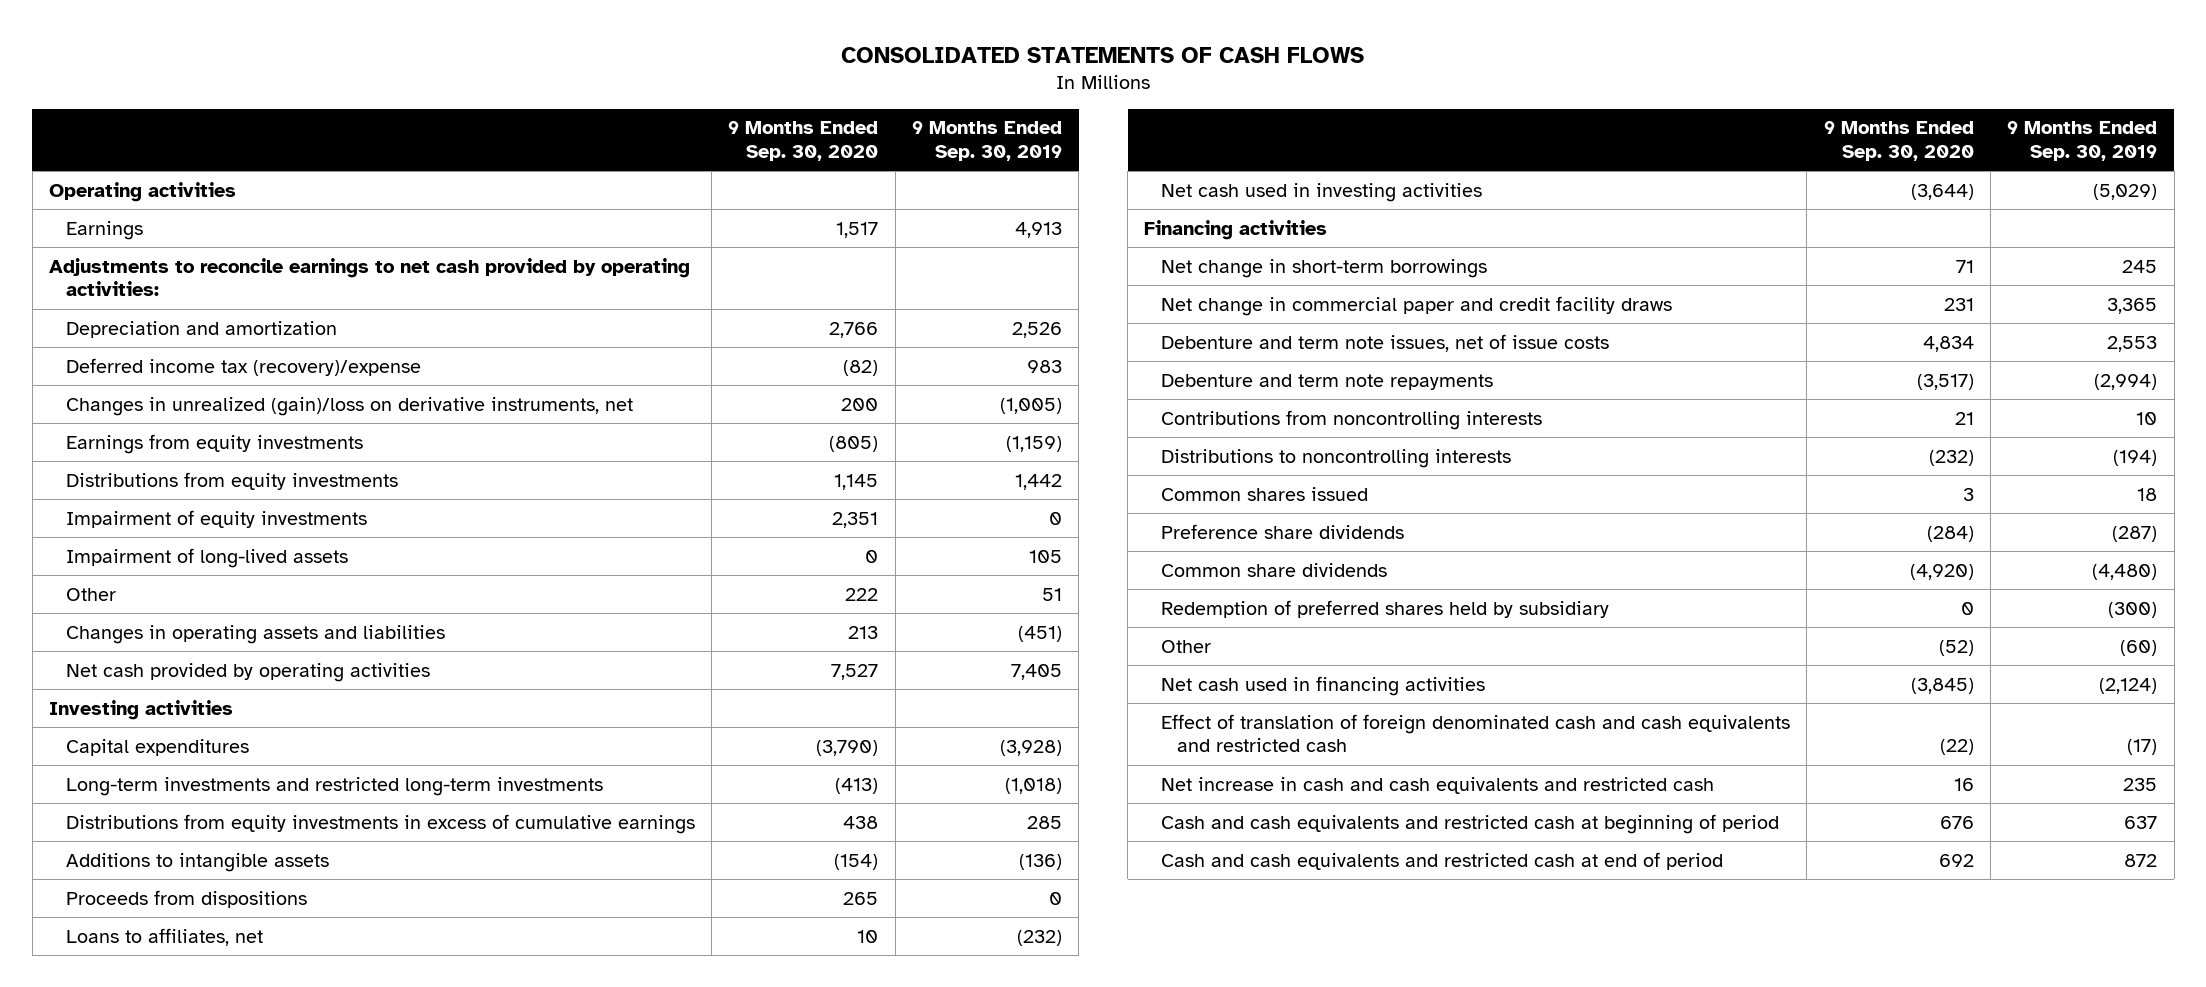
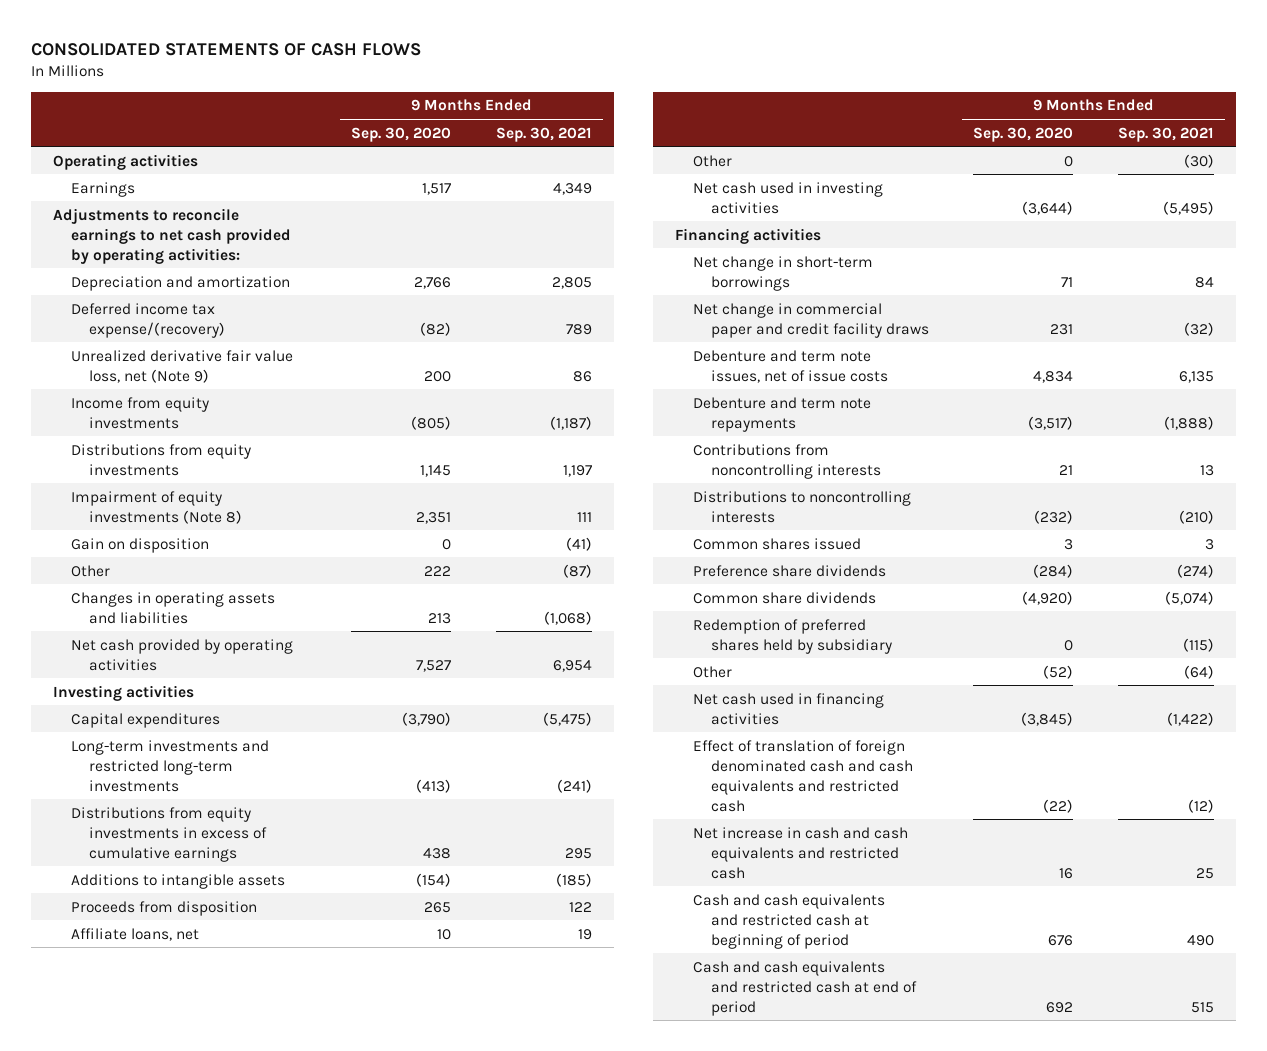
- | 9 Months Ended Sep. 30, 2020 | 9 Months Ended Sep. 30, 2019
+ | 9 Months Ended Sep. 30, 2020 | 9 Months Ended Sep. 30, 2021
- Deferred income tax (recovery)/expense | (82) | 983
- Changes in unrealized (gain)/loss on derivative instruments, net | 200 | (1,005)
- Earnings from equity investments | (805) | (1,159)
+ Deferred income tax expense/(recovery) | (82) | 789
+ Unrealized derivative fair value loss, net (Note 9) | 200 | 86
+ Income from equity investments | (805) | (1,187)
- Impairment of equity investments | 2,351 | 0
- Impairment of long-lived assets | 0 | 105
+ Impairment of equity investments (Note 8) | 2,351 | 111
+ Gain on disposition | 0 | (41)
- Proceeds from dispositions | 265 | 0
- Loans to affiliates, net | 10 | (232)
+ Proceeds from disposition | 265 | 122
+ Affiliate loans, net | 10 | 19
+ Other | 0 | (30)

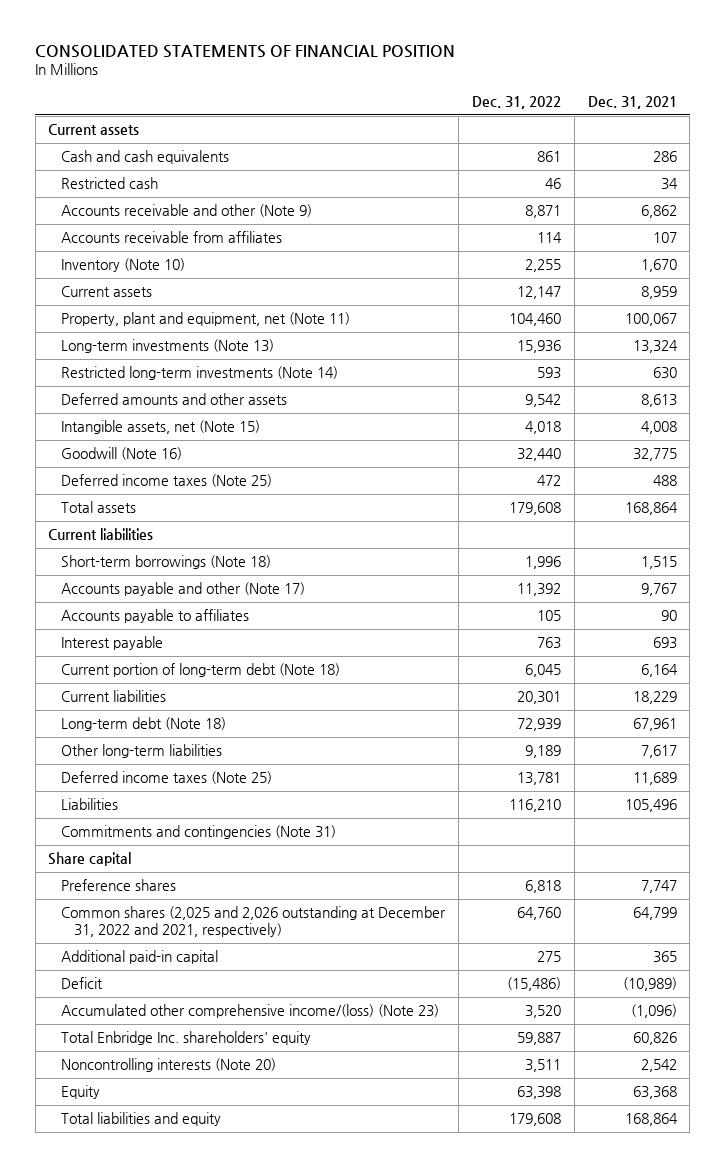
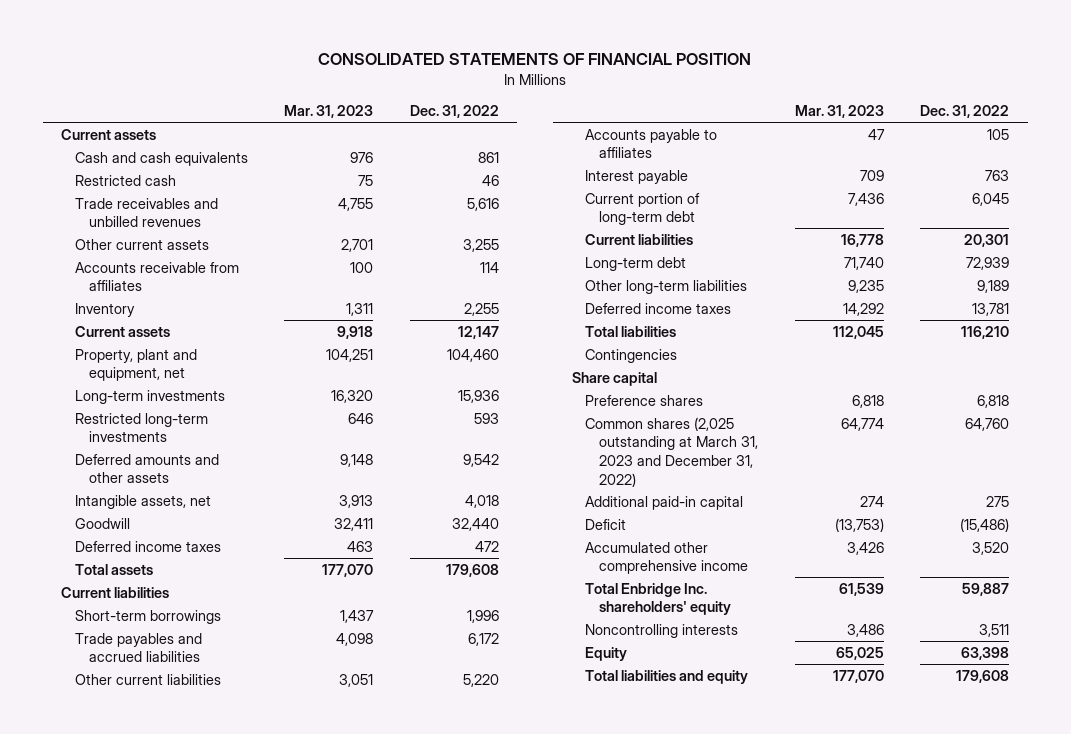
- | Dec. 31, 2022 | Dec. 31, 2021
+ | Mar. 31, 2023 | Dec. 31, 2022
- Accounts receivable and other (Note 9) | 8,871 | 6,862
+ Trade receivables and unbilled revenues | 4,755 | 5,616
+ Other current assets | 2,701 | 3,255
- Inventory (Note 10) | 2,255 | 1,670
+ Inventory | 1,311 | 2,255
- Property, plant and equipment, net (Note 11) | 104,460 | 100,067
- Long-term investments (Note 13) | 15,936 | 13,324
- Restricted long-term investments (Note 14) | 593 | 630
+ Property, plant and equipment, net | 104,251 | 104,460
+ Long-term investments | 16,320 | 15,936
+ Restricted long-term investments | 646 | 593
- Intangible assets, net (Note 15) | 4,018 | 4,008
- Goodwill (Note 16) | 32,440 | 32,775
- Deferred income taxes (Note 25) | 472 | 488
+ Intangible assets, net | 3,913 | 4,018
+ Goodwill | 32,411 | 32,440
+ Deferred income taxes | 463 | 472
- Short-term borrowings (Note 18) | 1,996 | 1,515
- Accounts payable and other (Note 17) | 11,392 | 9,767
+ Short-term borrowings | 1,437 | 1,996
+ Trade payables and accrued liabilities | 4,098 | 6,172
+ Other current liabilities | 3,051 | 5,220
- Current portion of long-term debt (Note 18) | 6,045 | 6,164
+ Current portion of long-term debt | 7,436 | 6,045
- Long-term debt (Note 18) | 72,939 | 67,961
+ Long-term debt | 71,740 | 72,939
- Deferred income taxes (Note 25) | 13,781 | 11,689
- Liabilities | 116,210 | 105,496
- Commitments and contingencies (Note 31)
+ Deferred income taxes | 14,292 | 13,781
+ Total liabilities | 112,045 | 116,210
+ Contingencies
- Common shares (2,025 and 2,026 outstanding at December 31, 2022 and 2021, respectively) | 64,760 | 64,799
+ Common shares (2,025 outstanding at March 31, 2023 and December 31, 2022) | 64,774 | 64,760
- Accumulated other comprehensive income/(loss) (Note 23) | 3,520 | (1,096)
+ Accumulated other comprehensive income | 3,426 | 3,520
- Noncontrolling interests (Note 20) | 3,511 | 2,542
+ Noncontrolling interests | 3,486 | 3,511

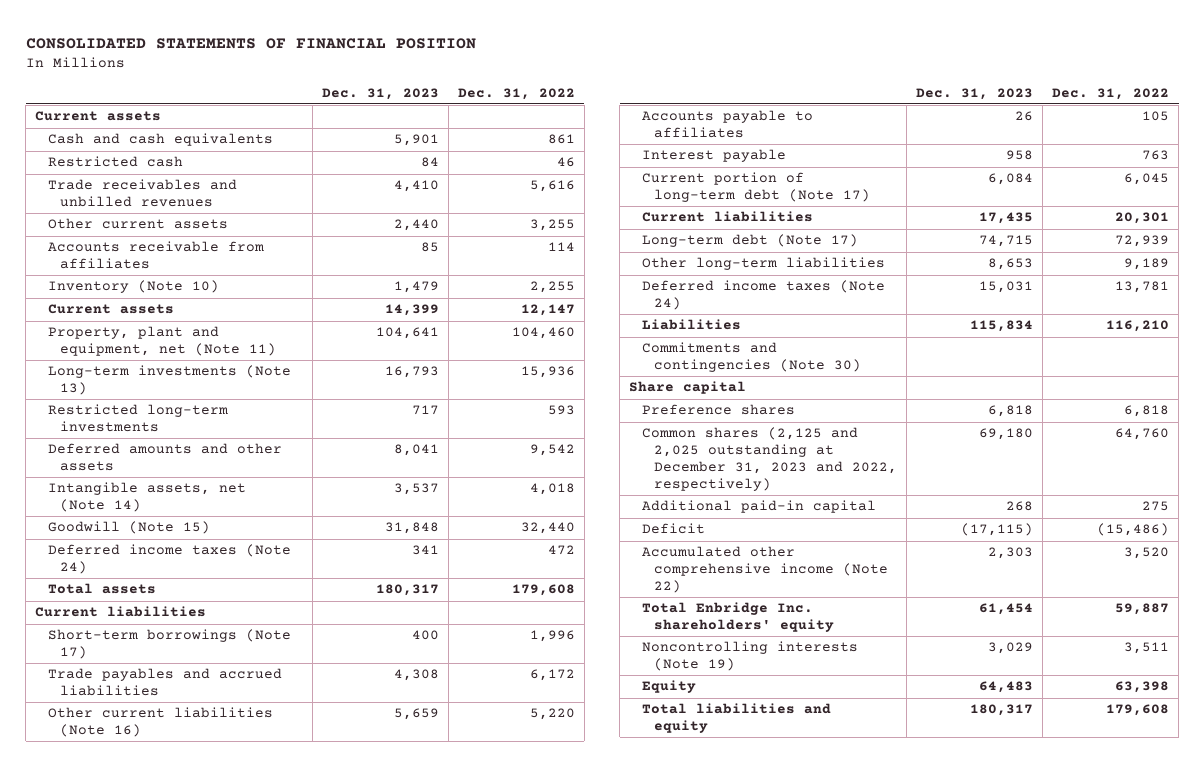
- | Mar. 31, 2023 | Dec. 31, 2022
+ | Dec. 31, 2023 | Dec. 31, 2022
- Inventory | 1,311 | 2,255
+ Inventory (Note 10) | 1,479 | 2,255
- Property, plant and equipment, net | 104,251 | 104,460
- Long-term investments | 16,320 | 15,936
+ Property, plant and equipment, net (Note 11) | 104,641 | 104,460
+ Long-term investments (Note 13) | 16,793 | 15,936
- Intangible assets, net | 3,913 | 4,018
- Goodwill | 32,411 | 32,440
- Deferred income taxes | 463 | 472
+ Intangible assets, net (Note 14) | 3,537 | 4,018
+ Goodwill (Note 15) | 31,848 | 32,440
+ Deferred income taxes (Note 24) | 341 | 472
- Short-term borrowings | 1,437 | 1,996
+ Short-term borrowings (Note 17) | 400 | 1,996
- Other current liabilities | 3,051 | 5,220
+ Other current liabilities (Note 16) | 5,659 | 5,220
- Current portion of long-term debt | 7,436 | 6,045
+ Current portion of long-term debt (Note 17) | 6,084 | 6,045
- Long-term debt | 71,740 | 72,939
+ Long-term debt (Note 17) | 74,715 | 72,939
- Deferred income taxes | 14,292 | 13,781
- Total liabilities | 112,045 | 116,210
- Contingencies
+ Deferred income taxes (Note 24) | 15,031 | 13,781
+ Liabilities | 115,834 | 116,210
+ Commitments and contingencies (Note 30)
- Common shares (2,025 outstanding at March 31, 2023 and December 31, 2022) | 64,774 | 64,760
+ Common shares (2,125 and 2,025 outstanding at December 31, 2023 and 2022, respectively) | 69,180 | 64,760
- Accumulated other comprehensive income | 3,426 | 3,520
+ Accumulated other comprehensive income (Note 22) | 2,303 | 3,520
- Noncontrolling interests | 3,486 | 3,511
+ Noncontrolling interests (Note 19) | 3,029 | 3,511

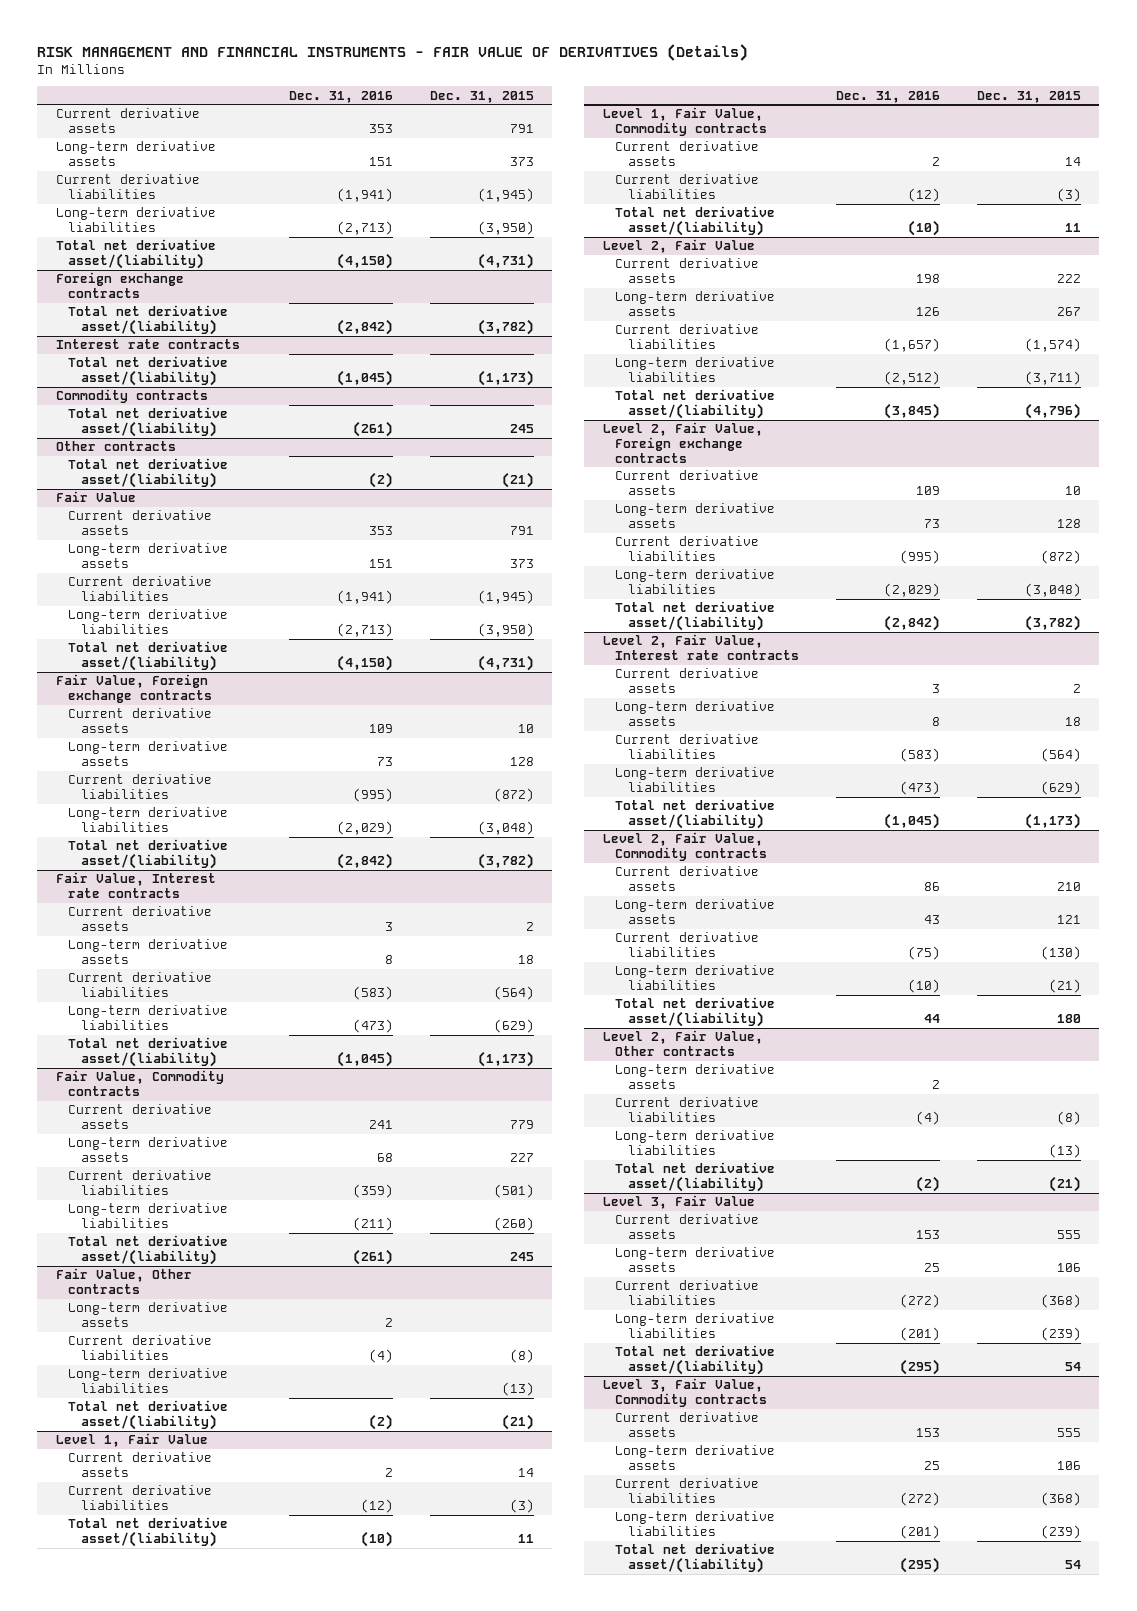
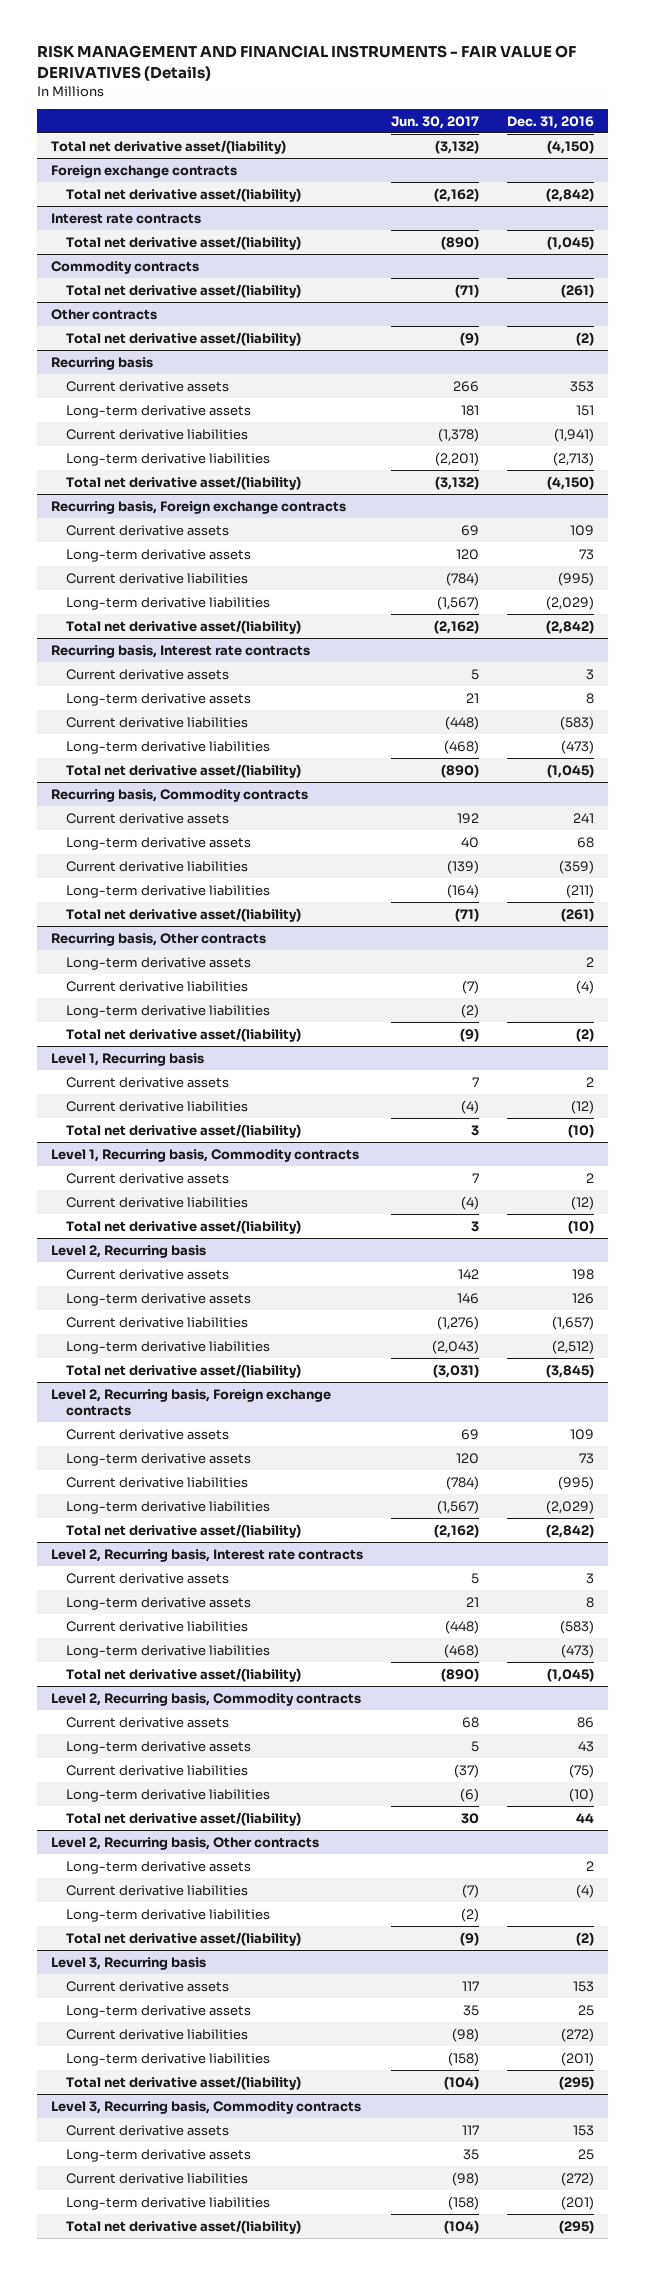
- | Dec. 31, 2016 | Dec. 31, 2015
+ | Jun. 30, 2017 | Dec. 31, 2016
- Current derivative assets | 353 | 791
- Long-term derivative assets | 151 | 373
- Current derivative liabilities | (1,941) | (1,945)
- Long-term derivative liabilities | (2,713) | (3,950)
- Fair Value
+ Recurring basis
- Fair Value, Foreign exchange contracts
+ Recurring basis, Foreign exchange contracts
- Fair Value, Interest rate contracts
+ Recurring basis, Interest rate contracts
- Fair Value, Commodity contracts
+ Recurring basis, Commodity contracts
- Fair Value, Other contracts
+ Recurring basis, Other contracts
- Level 1, Fair Value
+ Level 1, Recurring basis
- Level 1, Fair Value, Commodity contracts
+ Level 1, Recurring basis, Commodity contracts
- Level 2, Fair Value
+ Level 2, Recurring basis
- Level 2, Fair Value, Foreign exchange contracts
+ Level 2, Recurring basis, Foreign exchange contracts
- Level 2, Fair Value, Interest rate contracts
+ Level 2, Recurring basis, Interest rate contracts
- Level 2, Fair Value, Commodity contracts
+ Level 2, Recurring basis, Commodity contracts
- Level 2, Fair Value, Other contracts
+ Level 2, Recurring basis, Other contracts
- Level 3, Fair Value
+ Level 3, Recurring basis
- Level 3, Fair Value, Commodity contracts
+ Level 3, Recurring basis, Commodity contracts

